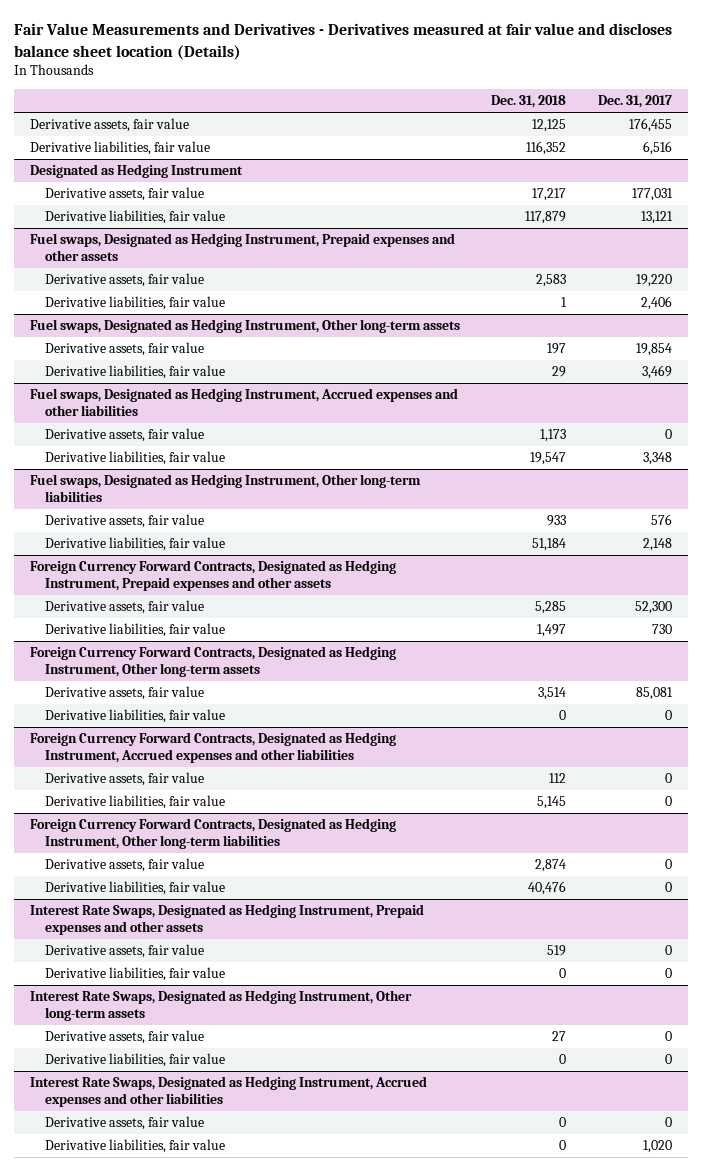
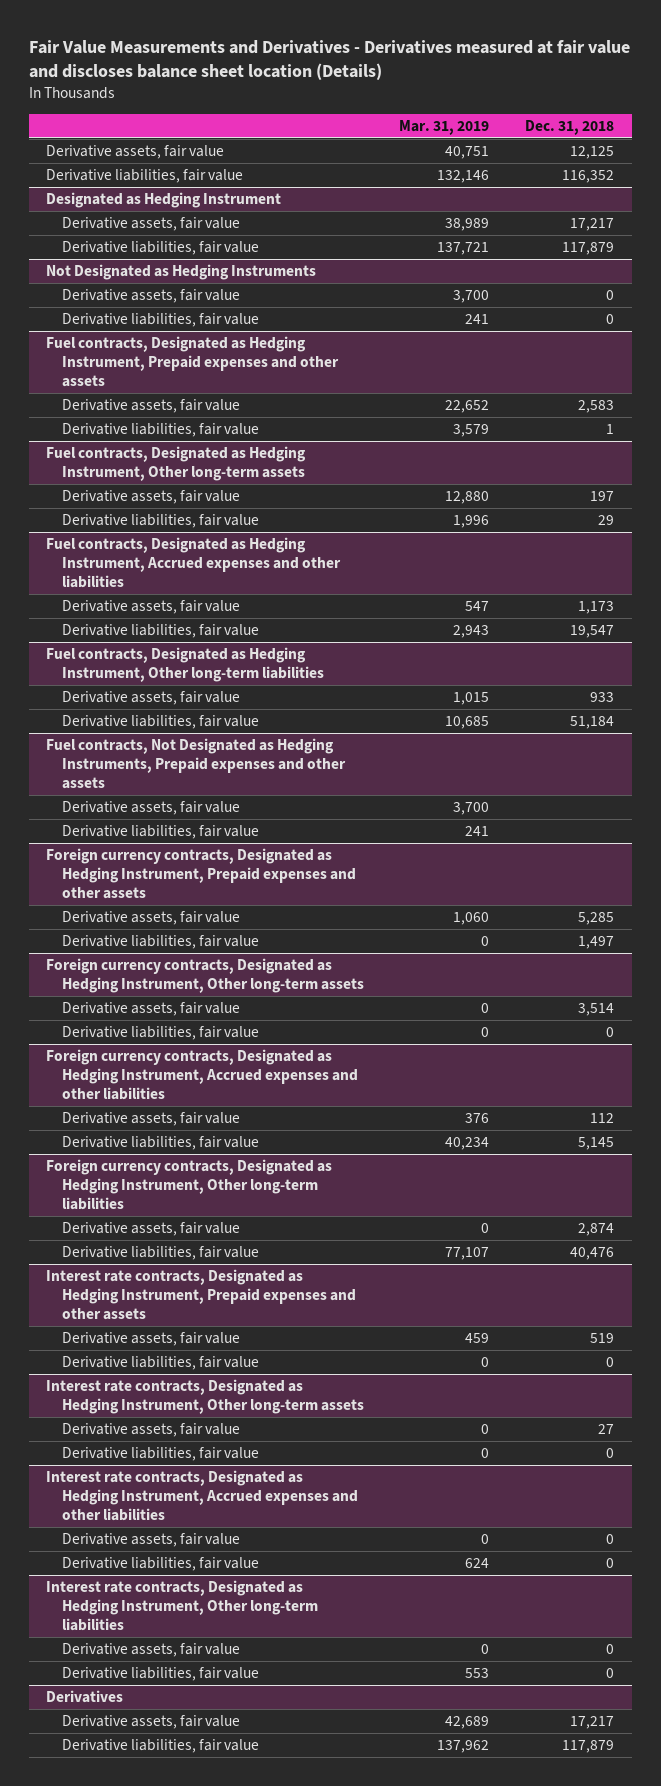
- | Dec. 31, 2018 | Dec. 31, 2017
+ | Mar. 31, 2019 | Dec. 31, 2018
- Fuel swaps, Designated as Hedging Instrument, Prepaid expenses and other assets
+ Not Designated as Hedging Instruments
+ Derivative assets, fair value | 3,700 | 0
+ Derivative liabilities, fair value | 241 | 0
+ Fuel contracts, Designated as Hedging Instrument, Prepaid expenses and other assets
- Fuel swaps, Designated as Hedging Instrument, Other long-term assets
+ Fuel contracts, Designated as Hedging Instrument, Other long-term assets
- Fuel swaps, Designated as Hedging Instrument, Accrued expenses and other liabilities
+ Fuel contracts, Designated as Hedging Instrument, Accrued expenses and other liabilities
- Fuel swaps, Designated as Hedging Instrument, Other long-term liabilities
+ Fuel contracts, Designated as Hedging Instrument, Other long-term liabilities
- Foreign Currency Forward Contracts, Designated as Hedging Instrument, Prepaid expenses and other assets
+ Fuel contracts, Not Designated as Hedging Instruments, Prepaid expenses and other assets
+ Derivative assets, fair value | 3,700 |
+ Derivative liabilities, fair value | 241 |
+ Foreign currency contracts, Designated as Hedging Instrument, Prepaid expenses and other assets
- Foreign Currency Forward Contracts, Designated as Hedging Instrument, Other long-term assets
+ Foreign currency contracts, Designated as Hedging Instrument, Other long-term assets
- Foreign Currency Forward Contracts, Designated as Hedging Instrument, Accrued expenses and other liabilities
+ Foreign currency contracts, Designated as Hedging Instrument, Accrued expenses and other liabilities
- Foreign Currency Forward Contracts, Designated as Hedging Instrument, Other long-term liabilities
+ Foreign currency contracts, Designated as Hedging Instrument, Other long-term liabilities
- Interest Rate Swaps, Designated as Hedging Instrument, Prepaid expenses and other assets
+ Interest rate contracts, Designated as Hedging Instrument, Prepaid expenses and other assets
- Interest Rate Swaps, Designated as Hedging Instrument, Other long-term assets
+ Interest rate contracts, Designated as Hedging Instrument, Other long-term assets
- Interest Rate Swaps, Designated as Hedging Instrument, Accrued expenses and other liabilities
+ Interest rate contracts, Designated as Hedging Instrument, Accrued expenses and other liabilities
+ Interest rate contracts, Designated as Hedging Instrument, Other long-term liabilities
+ Derivative assets, fair value | 0 | 0
+ Derivative liabilities, fair value | 553 | 0
+ Derivatives
+ Derivative assets, fair value | 42,689 | 17,217
+ Derivative liabilities, fair value | 137,962 | 117,879

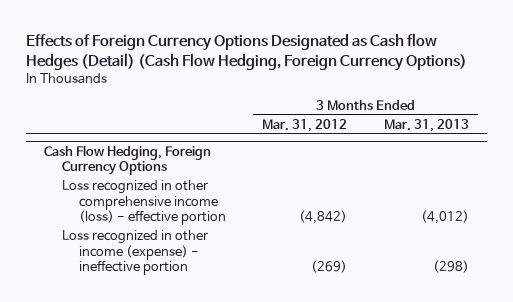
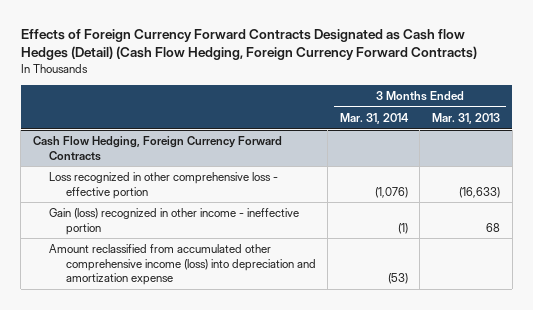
- Effects of Foreign Currency Options Designated as Cash flow Hedges (Detail) (Cash Flow Hedging, Foreign Currency Options)
+ Effects of Foreign Currency Forward Contracts Designated as Cash flow Hedges (Detail) (Cash Flow Hedging, Foreign Currency Forward Contracts)
- | 3 Months Ended Mar. 31, 2012 | 3 Months Ended Mar. 31, 2013
+ | 3 Months Ended Mar. 31, 2014 | 3 Months Ended Mar. 31, 2013
- Cash Flow Hedging, Foreign Currency Options
- Loss recognized in other comprehensive income (loss) - effective portion | (4,842) | (4,012)
- Loss recognized in other income (expense) - ineffective portion | (269) | (298)
+ Cash Flow Hedging, Foreign Currency Forward Contracts
+ Loss recognized in other comprehensive loss - effective portion | (1,076) | (16,633)
+ Gain (loss) recognized in other income - ineffective portion | (1) | 68
+ Amount reclassified from accumulated other comprehensive income (loss) into depreciation and amortization expense | (53) |

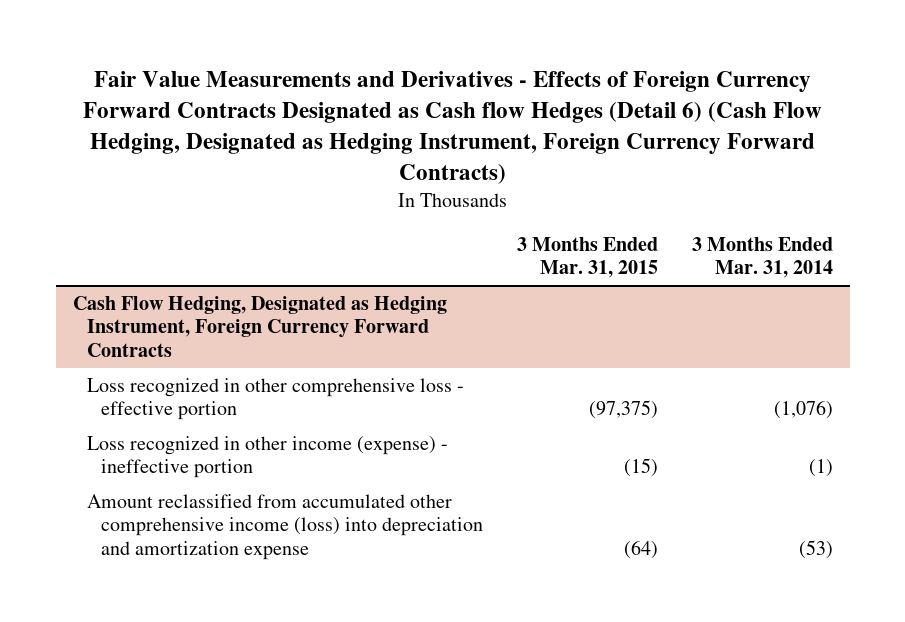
- Effects of Foreign Currency Forward Contracts Designated as Cash flow Hedges (Detail) (Cash Flow Hedging, Foreign Currency Forward Contracts)
+ Fair Value Measurements and Derivatives - Effects of Foreign Currency Forward Contracts Designated as Cash flow Hedges (Detail 6) (Cash Flow Hedging, Designated as Hedging Instrument, Foreign Currency Forward Contracts)
- | 3 Months Ended Mar. 31, 2014 | 3 Months Ended Mar. 31, 2013
+ | 3 Months Ended Mar. 31, 2015 | 3 Months Ended Mar. 31, 2014
- Cash Flow Hedging, Foreign Currency Forward Contracts
+ Cash Flow Hedging, Designated as Hedging Instrument, Foreign Currency Forward Contracts
- Gain (loss) recognized in other income - ineffective portion | (1) | 68
+ Loss recognized in other income (expense) - ineffective portion | (15) | (1)

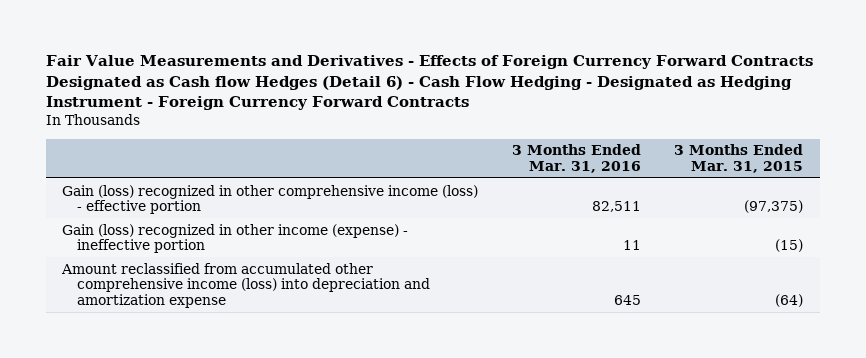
- Fair Value Measurements and Derivatives - Effects of Foreign Currency Forward Contracts Designated as Cash flow Hedges (Detail 6) (Cash Flow Hedging, Designated as Hedging Instrument, Foreign Currency Forward Contracts)
+ Fair Value Measurements and Derivatives - Effects of Foreign Currency Forward Contracts Designated as Cash flow Hedges (Detail 6) - Cash Flow Hedging - Designated as Hedging Instrument - Foreign Currency Forward Contracts
- | 3 Months Ended Mar. 31, 2015 | 3 Months Ended Mar. 31, 2014
+ | 3 Months Ended Mar. 31, 2016 | 3 Months Ended Mar. 31, 2015
- Cash Flow Hedging, Designated as Hedging Instrument, Foreign Currency Forward Contracts
- Loss recognized in other comprehensive loss - effective portion | (97,375) | (1,076)
- Loss recognized in other income (expense) - ineffective portion | (15) | (1)
+ Gain (loss) recognized in other comprehensive income (loss) - effective portion | 82,511 | (97,375)
+ Gain (loss) recognized in other income (expense) - ineffective portion | 11 | (15)

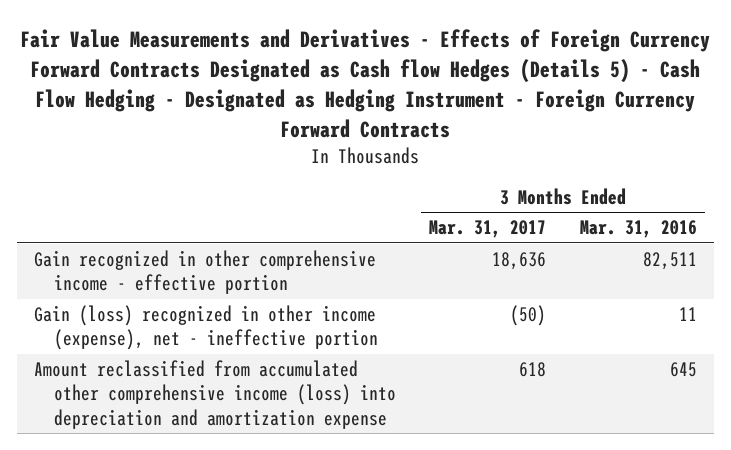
- Fair Value Measurements and Derivatives - Effects of Foreign Currency Forward Contracts Designated as Cash flow Hedges (Detail 6) - Cash Flow Hedging - Designated as Hedging Instrument - Foreign Currency Forward Contracts
+ Fair Value Measurements and Derivatives - Effects of Foreign Currency Forward Contracts Designated as Cash flow Hedges (Details 5) - Cash Flow Hedging - Designated as Hedging Instrument - Foreign Currency Forward Contracts
- | 3 Months Ended Mar. 31, 2016 | 3 Months Ended Mar. 31, 2015
+ | 3 Months Ended Mar. 31, 2017 | 3 Months Ended Mar. 31, 2016
- Gain (loss) recognized in other comprehensive income (loss) - effective portion | 82,511 | (97,375)
- Gain (loss) recognized in other income (expense) - ineffective portion | 11 | (15)
+ Gain recognized in other comprehensive income - effective portion | 18,636 | 82,511
+ Gain (loss) recognized in other income (expense), net - ineffective portion | (50) | 11

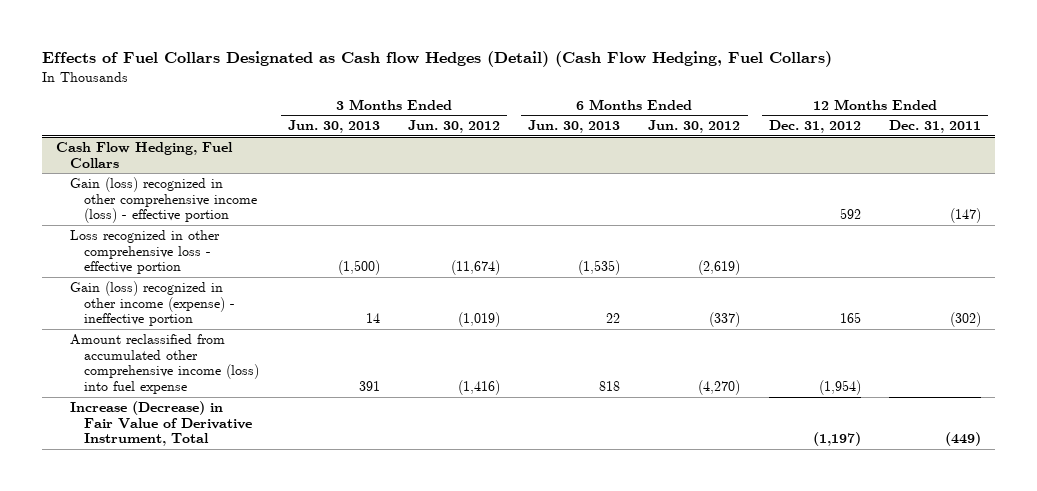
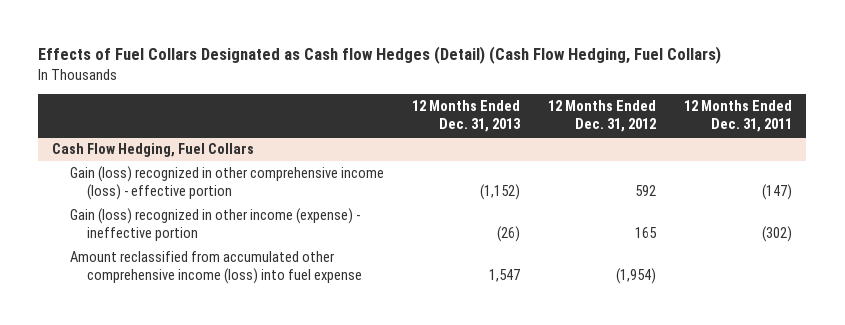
- | 3 Months Ended Jun. 30, 2013 | 3 Months Ended Jun. 30, 2012 | 6 Months Ended Jun. 30, 2013 | 6 Months Ended Jun. 30, 2012 | 12 Months Ended Dec. 31, 2012 | 12 Months Ended Dec. 31, 2011
+ | 12 Months Ended Dec. 31, 2013 | 12 Months Ended Dec. 31, 2012 | 12 Months Ended Dec. 31, 2011
@ Cash Flow Hedging, Fuel Collars
- Loss recognized in other comprehensive loss - effective portion | (1,500) | (11,674) | (1,535) | (2,619) | |
- Increase (Decrease) in Fair Value of Derivative Instrument, Total | | | | | (1,197) | (449)

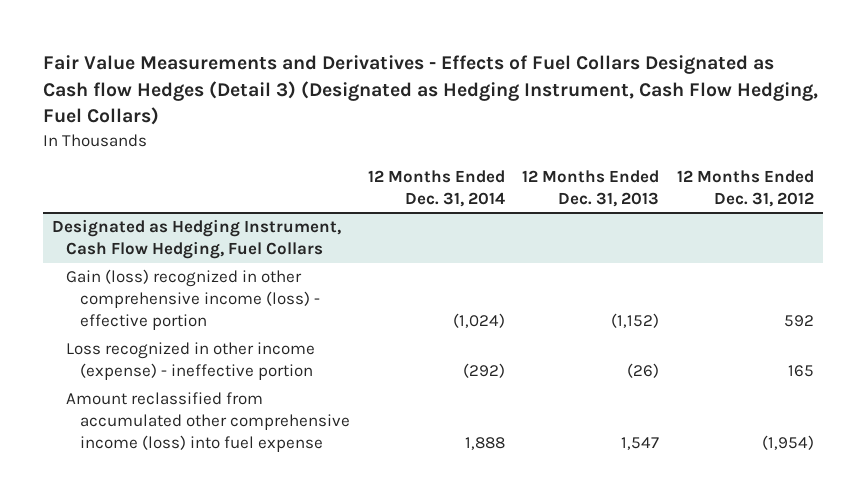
- Effects of Fuel Collars Designated as Cash flow Hedges (Detail) (Cash Flow Hedging, Fuel Collars)
+ Fair Value Measurements and Derivatives - Effects of Fuel Collars Designated as Cash flow Hedges (Detail 3) (Designated as Hedging Instrument, Cash Flow Hedging, Fuel Collars)
- | 12 Months Ended Dec. 31, 2013 | 12 Months Ended Dec. 31, 2012 | 12 Months Ended Dec. 31, 2011
+ | 12 Months Ended Dec. 31, 2014 | 12 Months Ended Dec. 31, 2013 | 12 Months Ended Dec. 31, 2012
- Cash Flow Hedging, Fuel Collars
+ Designated as Hedging Instrument, Cash Flow Hedging, Fuel Collars
- Gain (loss) recognized in other income (expense) - ineffective portion | (26) | 165 | (302)
+ Loss recognized in other income (expense) - ineffective portion | (292) | (26) | 165

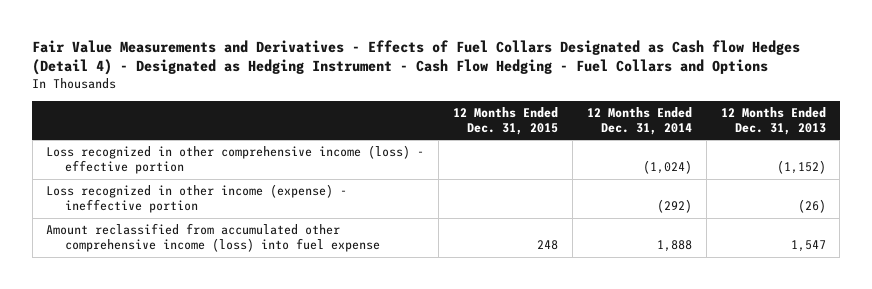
- Fair Value Measurements and Derivatives - Effects of Fuel Collars Designated as Cash flow Hedges (Detail 3) (Designated as Hedging Instrument, Cash Flow Hedging, Fuel Collars)
+ Fair Value Measurements and Derivatives - Effects of Fuel Collars Designated as Cash flow Hedges (Detail 4) - Designated as Hedging Instrument - Cash Flow Hedging - Fuel Collars and Options
- | 12 Months Ended Dec. 31, 2014 | 12 Months Ended Dec. 31, 2013 | 12 Months Ended Dec. 31, 2012
+ | 12 Months Ended Dec. 31, 2015 | 12 Months Ended Dec. 31, 2014 | 12 Months Ended Dec. 31, 2013
- Designated as Hedging Instrument, Cash Flow Hedging, Fuel Collars
- Gain (loss) recognized in other comprehensive income (loss) - effective portion | (1,024) | (1,152) | 592
+ Loss recognized in other comprehensive income (loss) - effective portion | | (1,024) | (1,152)

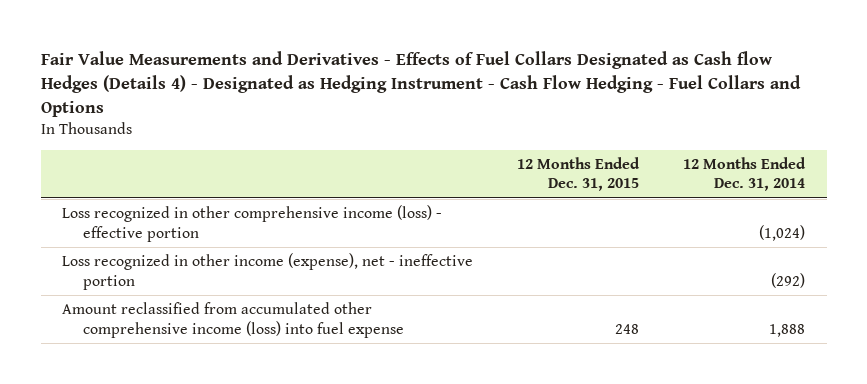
- Fair Value Measurements and Derivatives - Effects of Fuel Collars Designated as Cash flow Hedges (Detail 4) - Designated as Hedging Instrument - Cash Flow Hedging - Fuel Collars and Options
+ Fair Value Measurements and Derivatives - Effects of Fuel Collars Designated as Cash flow Hedges (Details 4) - Designated as Hedging Instrument - Cash Flow Hedging - Fuel Collars and Options
- | 12 Months Ended Dec. 31, 2015 | 12 Months Ended Dec. 31, 2014 | 12 Months Ended Dec. 31, 2013
+ | 12 Months Ended Dec. 31, 2015 | 12 Months Ended Dec. 31, 2014
- Loss recognized in other income (expense) - ineffective portion | | (292) | (26)
+ Loss recognized in other income (expense), net - ineffective portion | | (292)

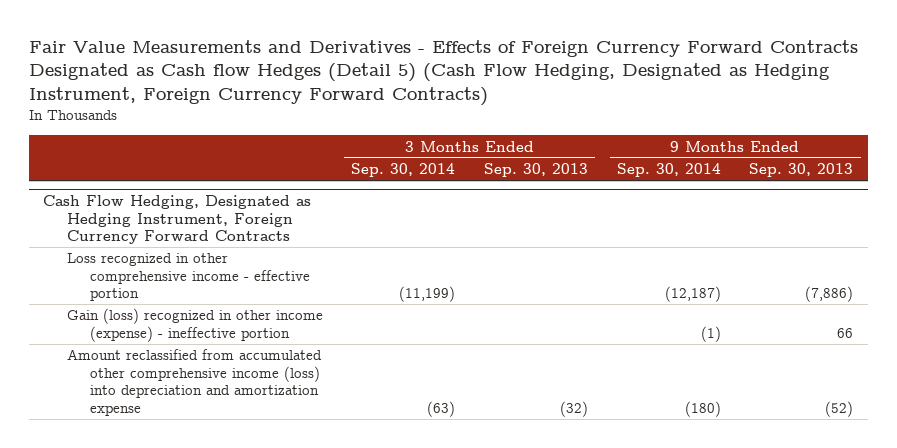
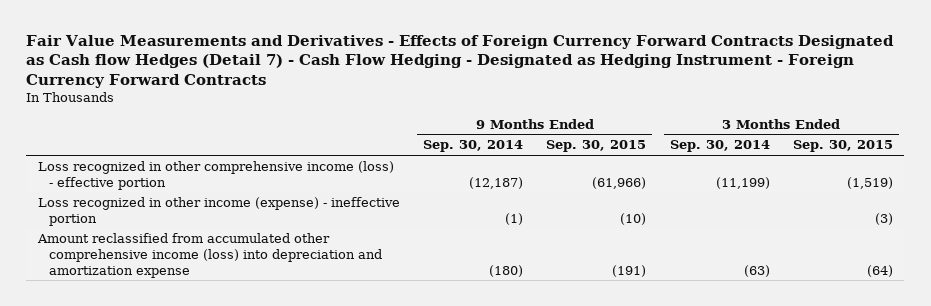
- Fair Value Measurements and Derivatives - Effects of Foreign Currency Forward Contracts Designated as Cash flow Hedges (Detail 5) (Cash Flow Hedging, Designated as Hedging Instrument, Foreign Currency Forward Contracts)
+ Fair Value Measurements and Derivatives - Effects of Foreign Currency Forward Contracts Designated as Cash flow Hedges (Detail 7) - Cash Flow Hedging - Designated as Hedging Instrument - Foreign Currency Forward Contracts
- | 3 Months Ended Sep. 30, 2014 | 3 Months Ended Sep. 30, 2013 | 9 Months Ended Sep. 30, 2014 | 9 Months Ended Sep. 30, 2013
+ | 9 Months Ended Sep. 30, 2014 | 9 Months Ended Sep. 30, 2015 | 3 Months Ended Sep. 30, 2014 | 3 Months Ended Sep. 30, 2015
- Cash Flow Hedging, Designated as Hedging Instrument, Foreign Currency Forward Contracts
- Loss recognized in other comprehensive income - effective portion | (11,199) | | (12,187) | (7,886)
- Gain (loss) recognized in other income (expense) - ineffective portion | | | (1) | 66
+ Loss recognized in other comprehensive income (loss) - effective portion | (12,187) | (61,966) | (11,199) | (1,519)
+ Loss recognized in other income (expense) - ineffective portion | (1) | (10) | | (3)

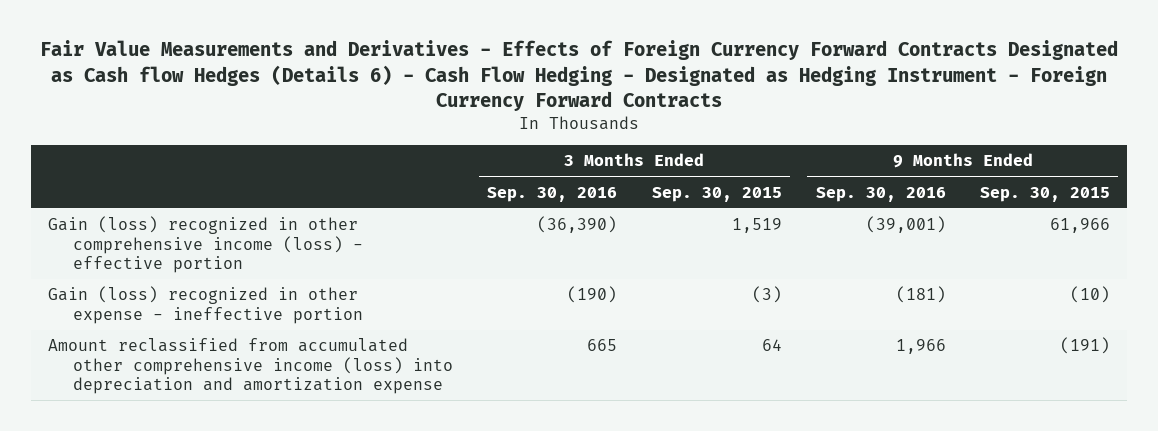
- Fair Value Measurements and Derivatives - Effects of Foreign Currency Forward Contracts Designated as Cash flow Hedges (Detail 7) - Cash Flow Hedging - Designated as Hedging Instrument - Foreign Currency Forward Contracts
+ Fair Value Measurements and Derivatives - Effects of Foreign Currency Forward Contracts Designated as Cash flow Hedges (Details 6) - Cash Flow Hedging - Designated as Hedging Instrument - Foreign Currency Forward Contracts
- | 9 Months Ended Sep. 30, 2014 | 9 Months Ended Sep. 30, 2015 | 3 Months Ended Sep. 30, 2014 | 3 Months Ended Sep. 30, 2015
+ | 3 Months Ended Sep. 30, 2016 | 3 Months Ended Sep. 30, 2015 | 9 Months Ended Sep. 30, 2016 | 9 Months Ended Sep. 30, 2015
- Loss recognized in other comprehensive income (loss) - effective portion | (12,187) | (61,966) | (11,199) | (1,519)
- Loss recognized in other income (expense) - ineffective portion | (1) | (10) | | (3)
- Amount reclassified from accumulated other comprehensive income (loss) into depreciation and amortization expense | (180) | (191) | (63) | (64)
+ Gain (loss) recognized in other comprehensive income (loss) - effective portion | (36,390) | 1,519 | (39,001) | 61,966
+ Gain (loss) recognized in other expense - ineffective portion | (190) | (3) | (181) | (10)
+ Amount reclassified from accumulated other comprehensive income (loss) into depreciation and amortization expense | 665 | 64 | 1,966 | (191)

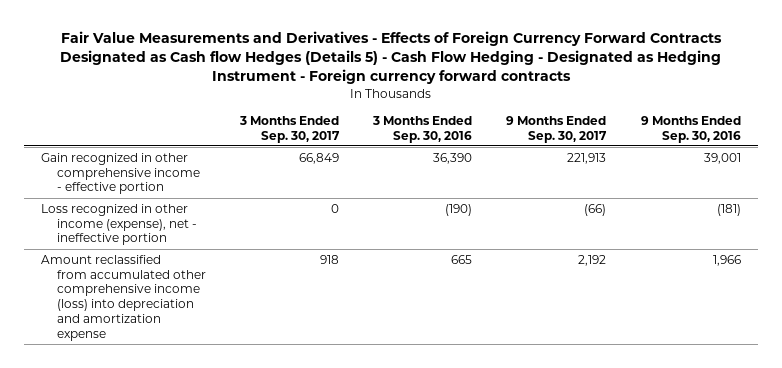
- Fair Value Measurements and Derivatives - Effects of Foreign Currency Forward Contracts Designated as Cash flow Hedges (Details 6) - Cash Flow Hedging - Designated as Hedging Instrument - Foreign Currency Forward Contracts
+ Fair Value Measurements and Derivatives - Effects of Foreign Currency Forward Contracts Designated as Cash flow Hedges (Details 5) - Cash Flow Hedging - Designated as Hedging Instrument - Foreign currency forward contracts
- | 3 Months Ended Sep. 30, 2016 | 3 Months Ended Sep. 30, 2015 | 9 Months Ended Sep. 30, 2016 | 9 Months Ended Sep. 30, 2015
+ | 3 Months Ended Sep. 30, 2017 | 3 Months Ended Sep. 30, 2016 | 9 Months Ended Sep. 30, 2017 | 9 Months Ended Sep. 30, 2016
- Gain (loss) recognized in other comprehensive income (loss) - effective portion | (36,390) | 1,519 | (39,001) | 61,966
- Gain (loss) recognized in other expense - ineffective portion | (190) | (3) | (181) | (10)
+ Gain recognized in other comprehensive income - effective portion | 66,849 | 36,390 | 221,913 | 39,001
+ Loss recognized in other income (expense), net - ineffective portion | 0 | (190) | (66) | (181)

